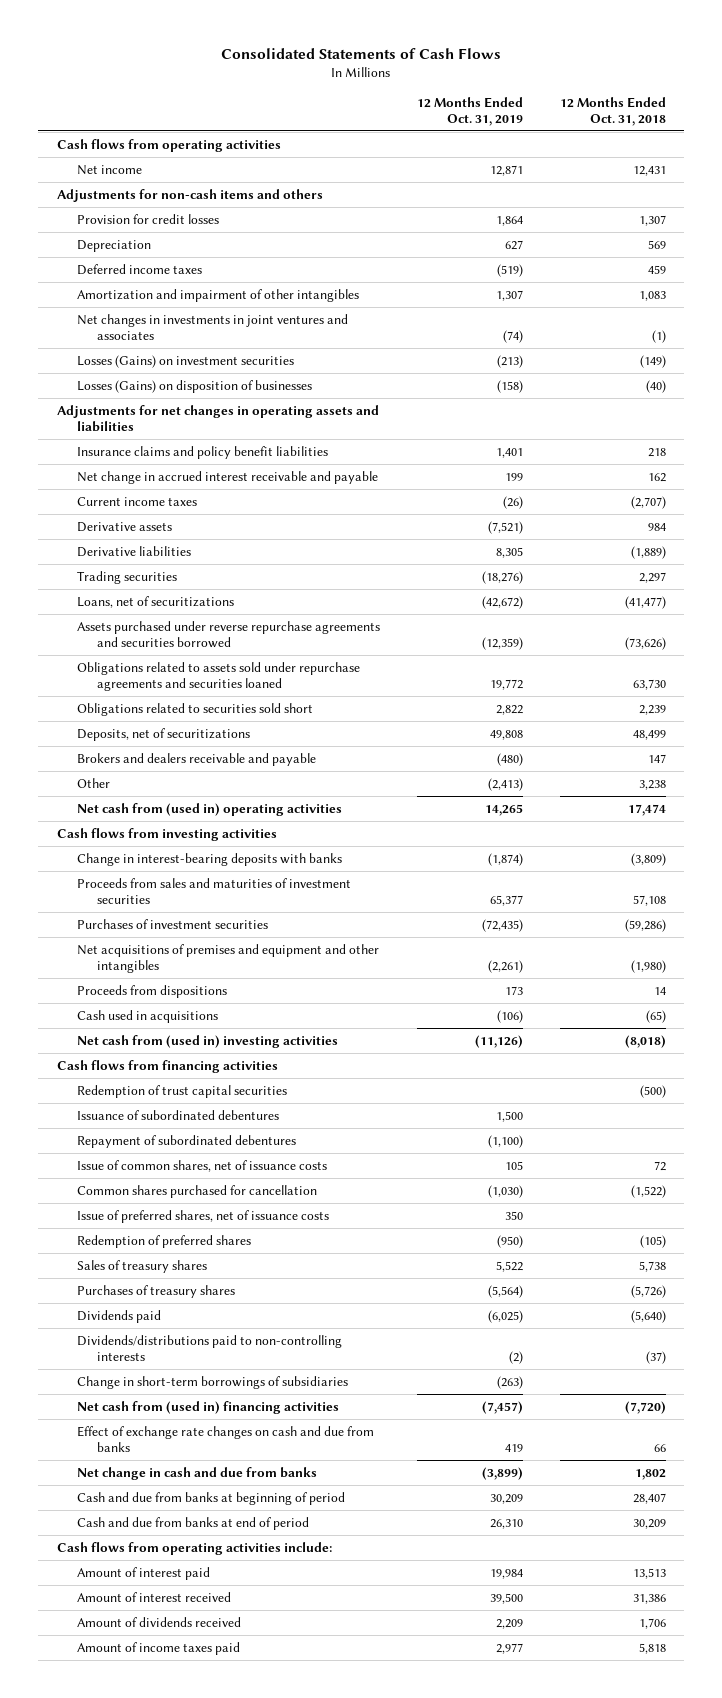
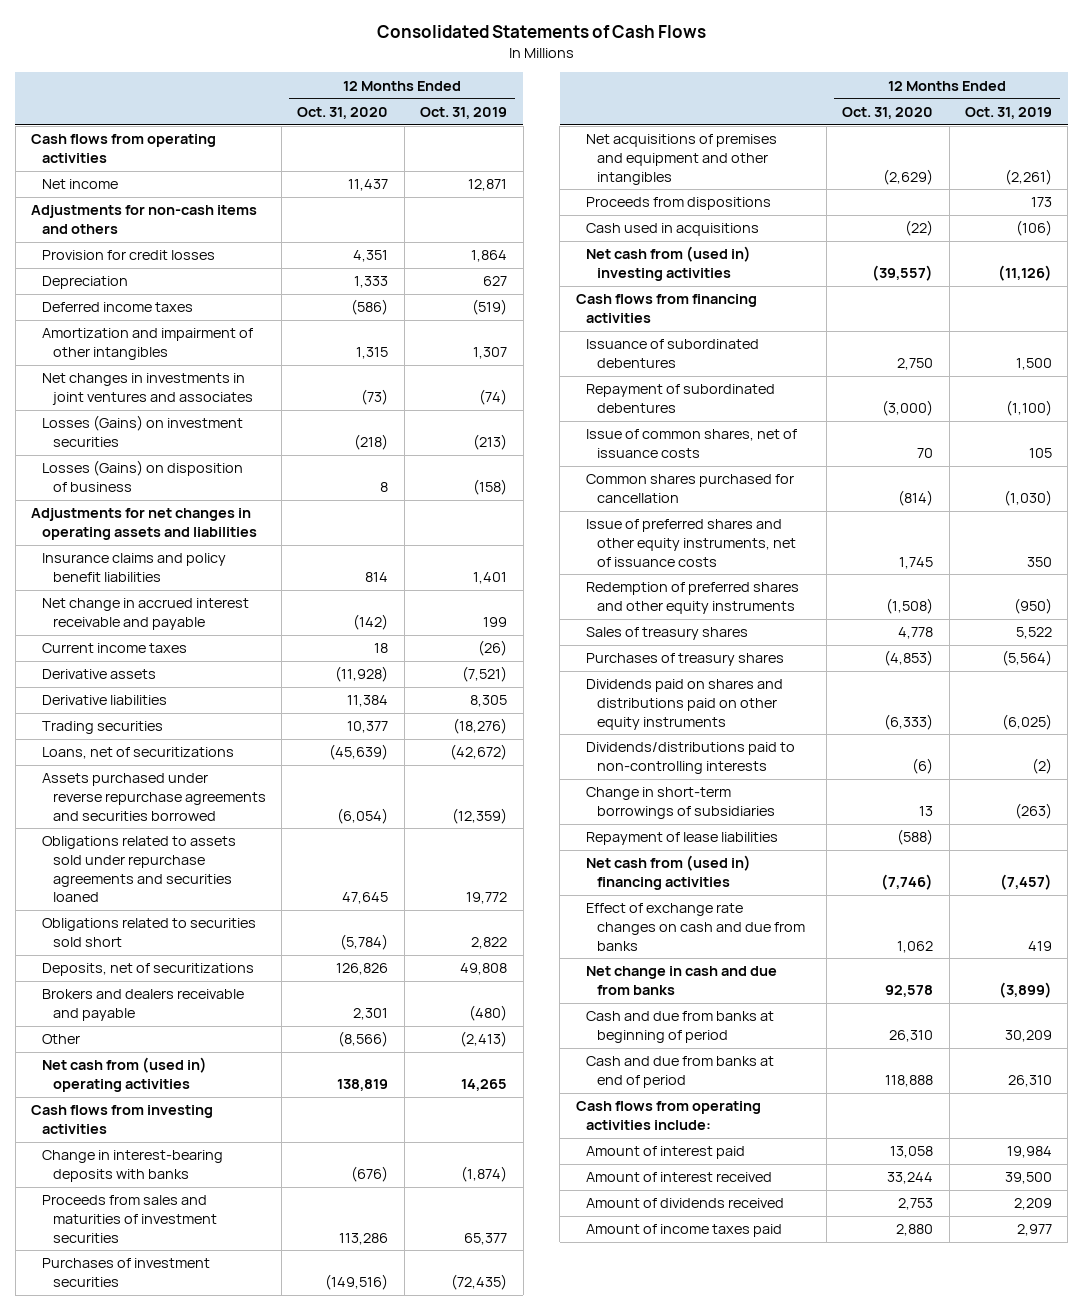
- | 12 Months Ended Oct. 31, 2019 | 12 Months Ended Oct. 31, 2018
+ | 12 Months Ended Oct. 31, 2020 | 12 Months Ended Oct. 31, 2019
- Losses (Gains) on disposition of businesses | (158) | (40)
+ Losses (Gains) on disposition of business | 8 | (158)
- Redemption of trust capital securities | | (500)
- Issue of preferred shares, net of issuance costs | 350 |
- Redemption of preferred shares | (950) | (105)
+ Issue of preferred shares and other equity instruments, net of issuance costs | 1,745 | 350
+ Redemption of preferred shares and other equity instruments | (1,508) | (950)
- Dividends paid | (6,025) | (5,640)
+ Dividends paid on shares and distributions paid on other equity instruments | (6,333) | (6,025)
+ Repayment of lease liabilities | (588) |

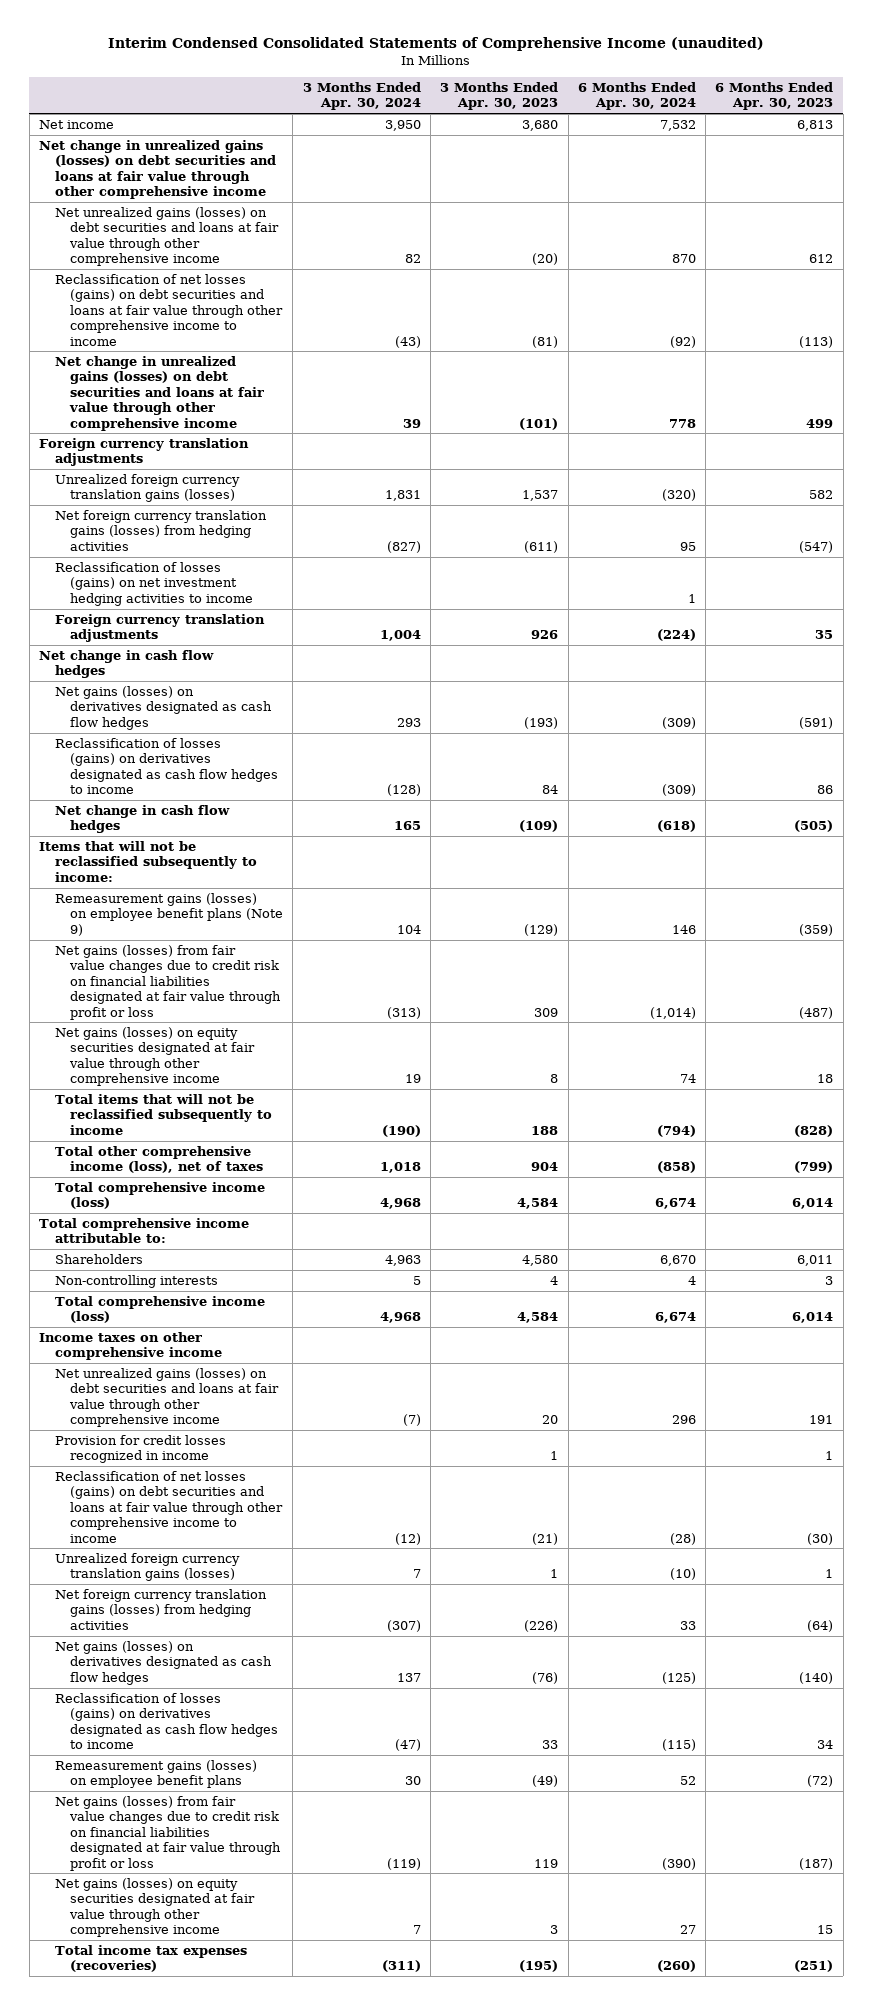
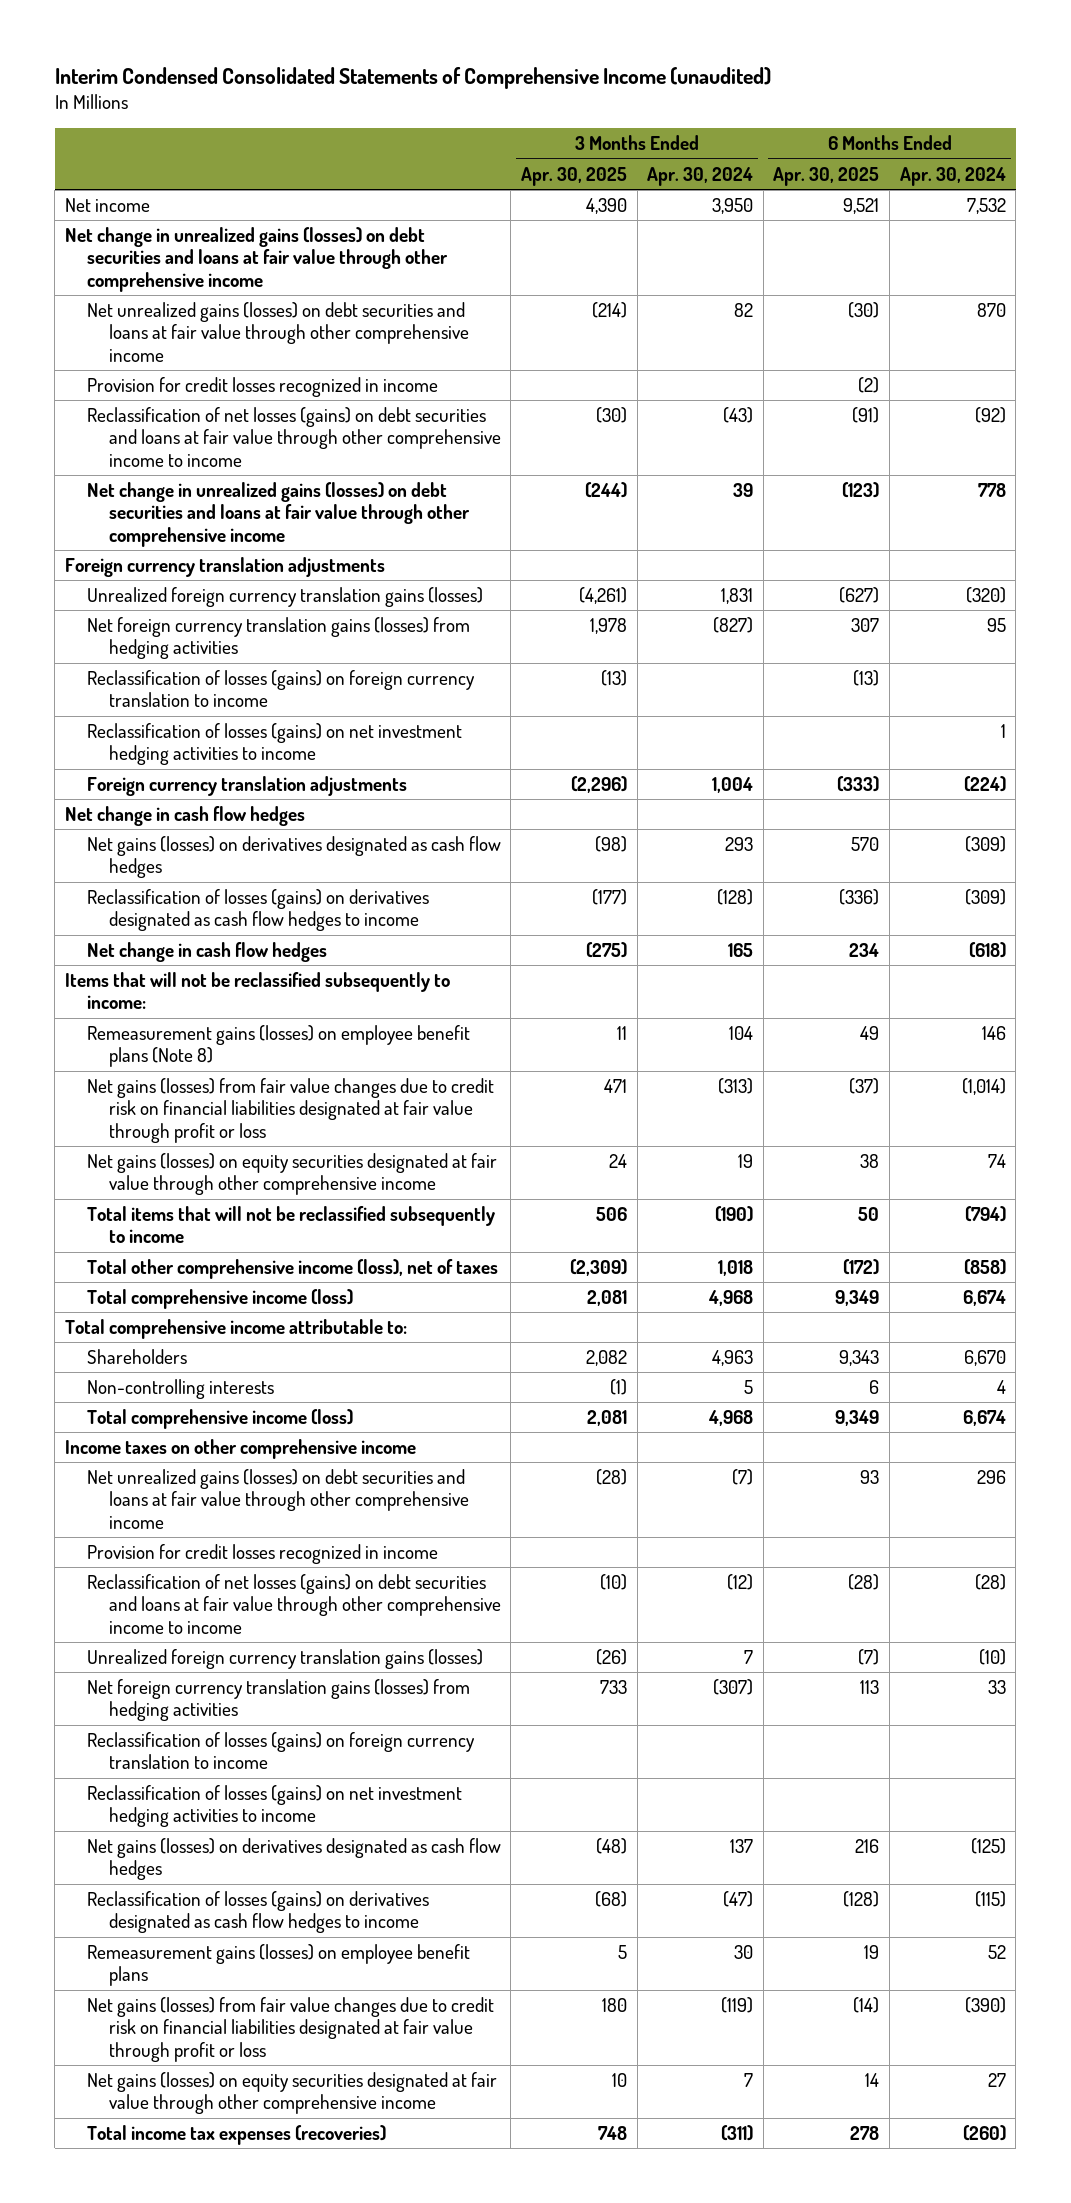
- | 3 Months Ended Apr. 30, 2024 | 3 Months Ended Apr. 30, 2023 | 6 Months Ended Apr. 30, 2024 | 6 Months Ended Apr. 30, 2023
+ | 3 Months Ended Apr. 30, 2025 | 3 Months Ended Apr. 30, 2024 | 6 Months Ended Apr. 30, 2025 | 6 Months Ended Apr. 30, 2024
+ Provision for credit losses recognized in income | | | (2) |
+ Reclassification of losses (gains) on foreign currency translation to income | (13) | | (13) |
- Remeasurement gains (losses) on employee benefit plans (Note 9) | 104 | (129) | 146 | (359)
+ Remeasurement gains (losses) on employee benefit plans (Note 8) | 11 | 104 | 49 | 146
+ Reclassification of losses (gains) on foreign currency translation to income
+ Reclassification of losses (gains) on net investment hedging activities to income

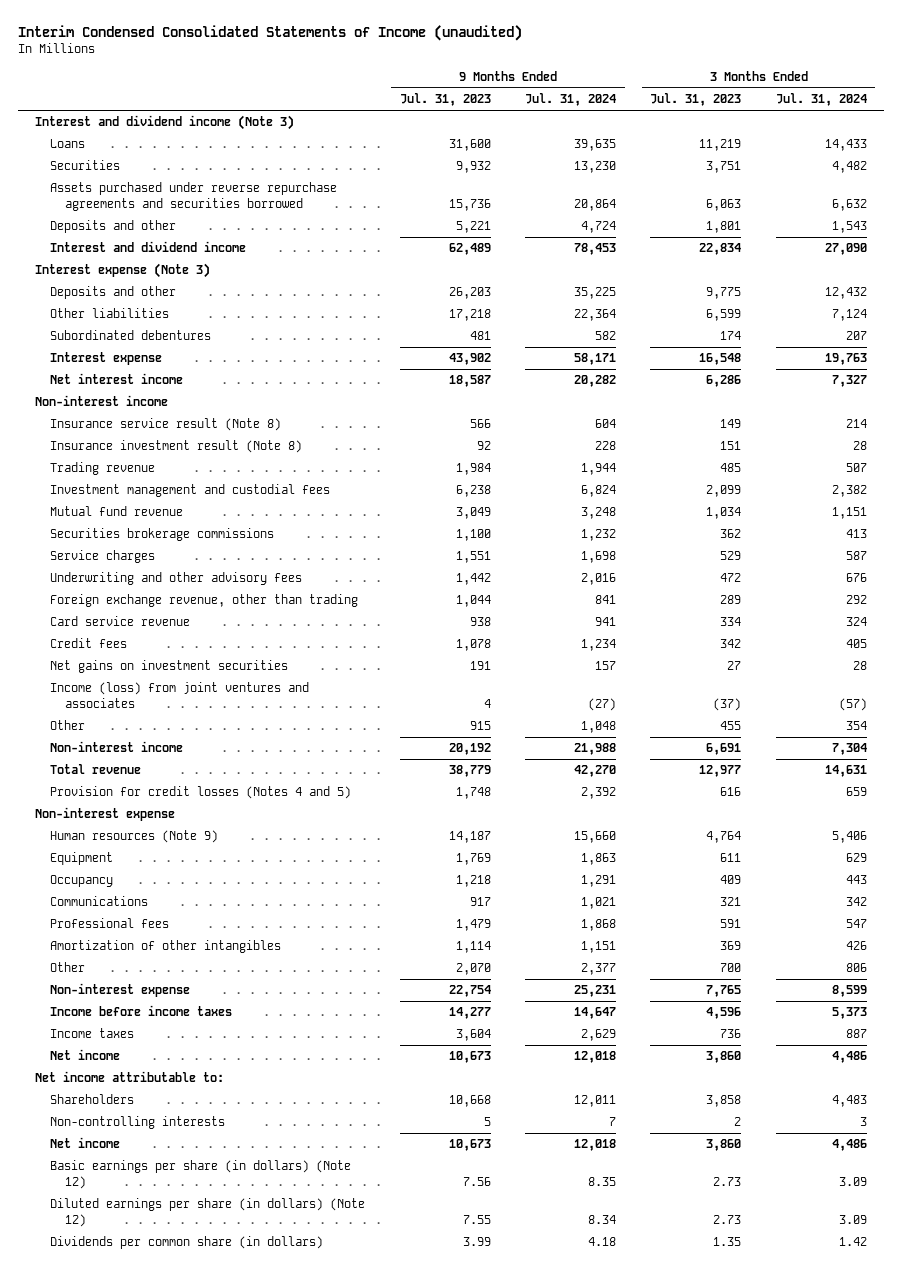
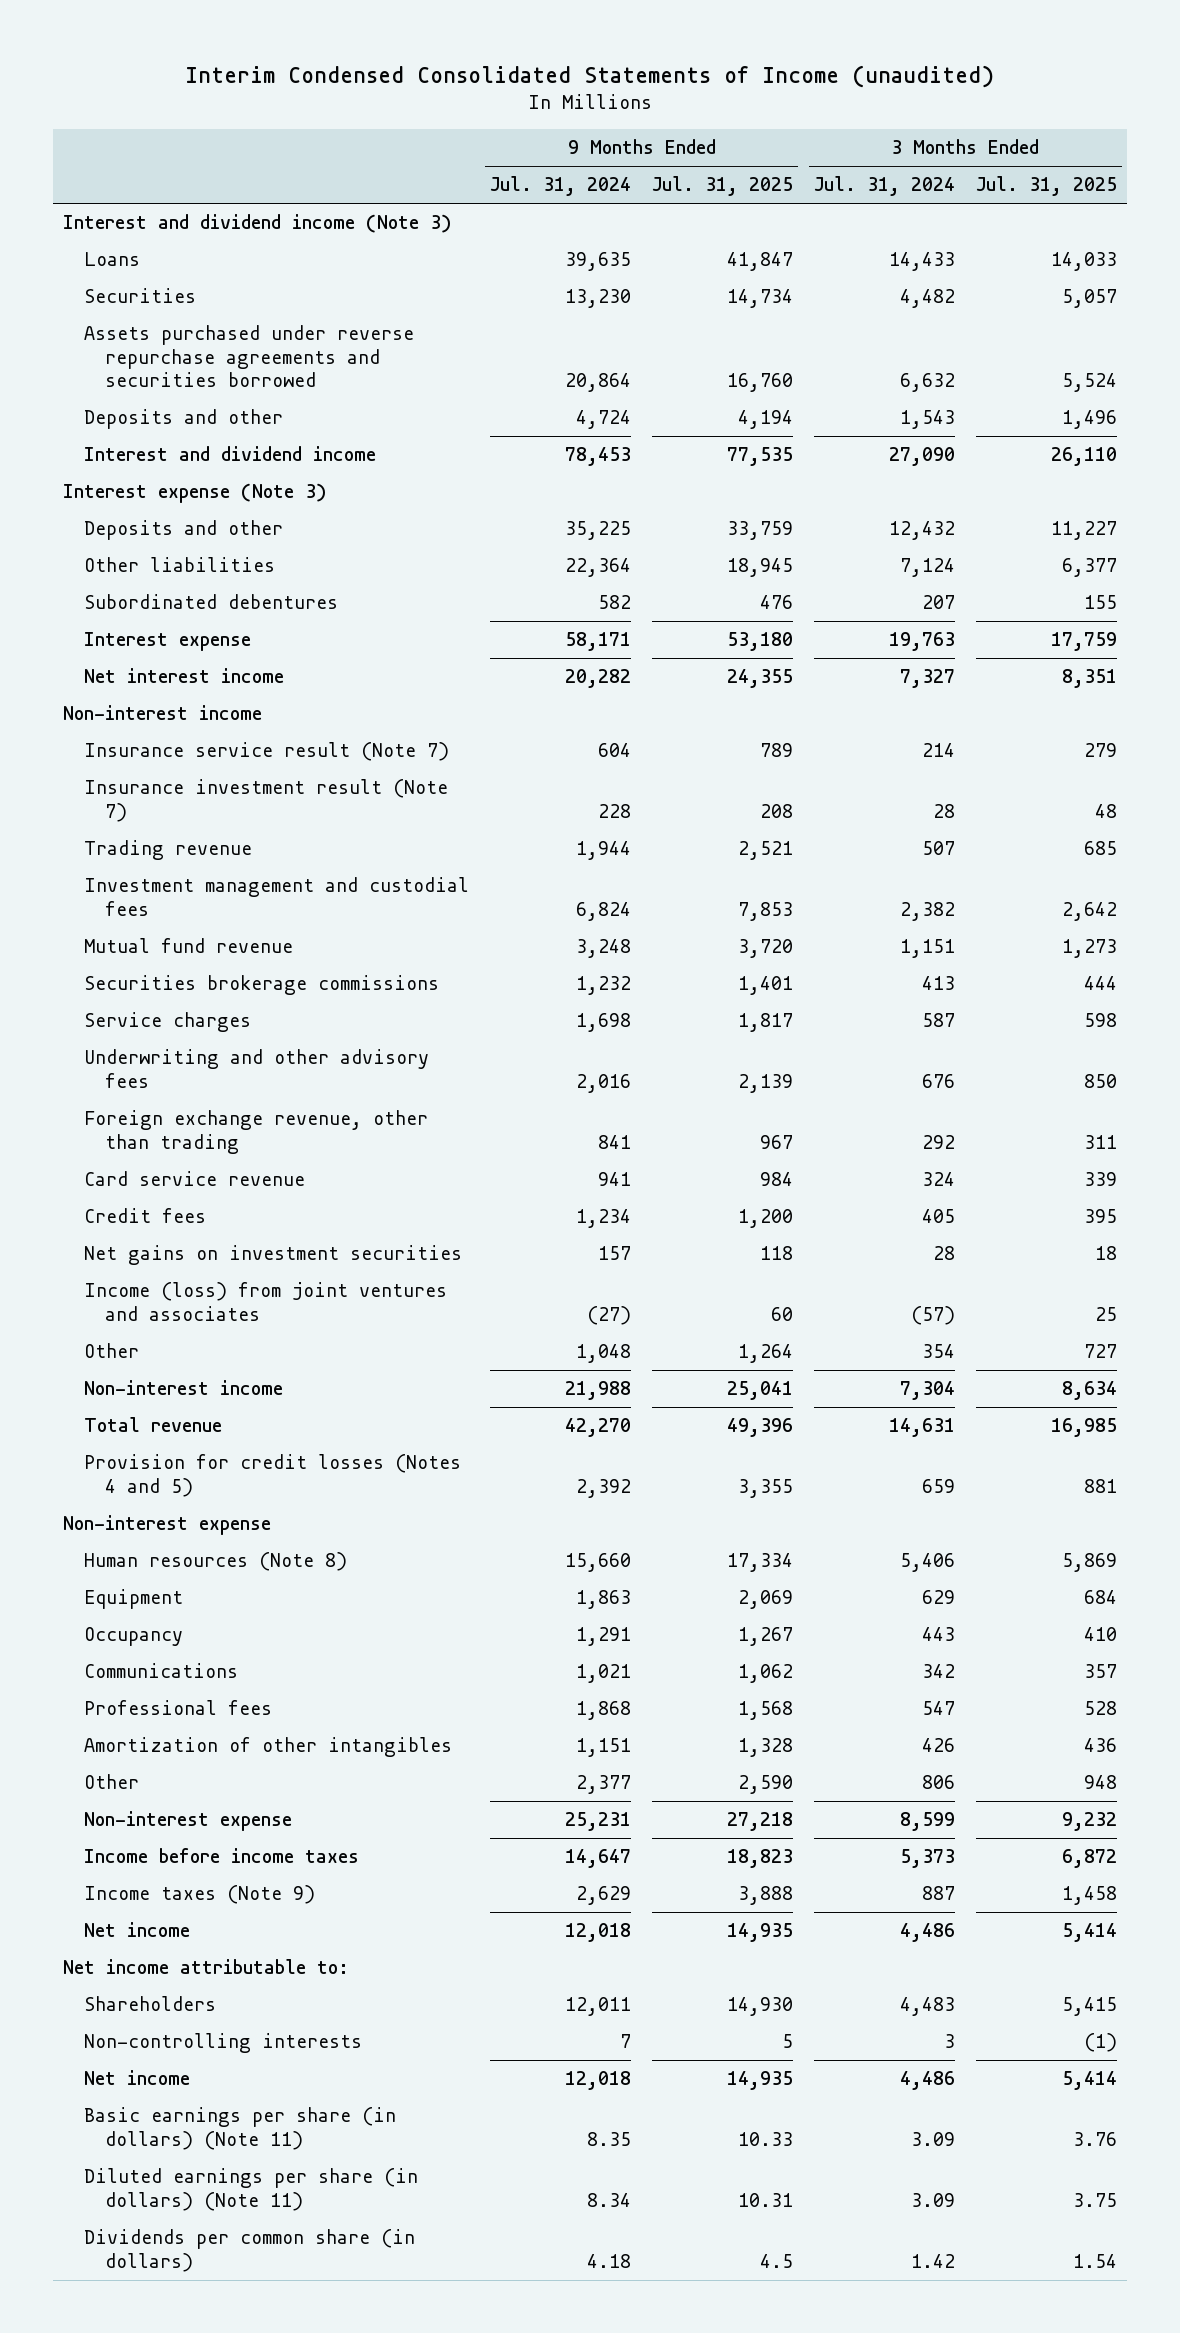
- | 9 Months Ended Jul. 31, 2023 | 9 Months Ended Jul. 31, 2024 | 3 Months Ended Jul. 31, 2023 | 3 Months Ended Jul. 31, 2024
+ | 9 Months Ended Jul. 31, 2024 | 9 Months Ended Jul. 31, 2025 | 3 Months Ended Jul. 31, 2024 | 3 Months Ended Jul. 31, 2025
- Insurance service result (Note 8) | 566 | 604 | 149 | 214
- Insurance investment result (Note 8) | 92 | 228 | 151 | 28
+ Insurance service result (Note 7) | 604 | 789 | 214 | 279
+ Insurance investment result (Note 7) | 228 | 208 | 28 | 48
- Human resources (Note 9) | 14,187 | 15,660 | 4,764 | 5,406
+ Human resources (Note 8) | 15,660 | 17,334 | 5,406 | 5,869
- Income taxes | 3,604 | 2,629 | 736 | 887
+ Income taxes (Note 9) | 2,629 | 3,888 | 887 | 1,458
- Basic earnings per share (in dollars) (Note 12) | 7.56 | 8.35 | 2.73 | 3.09
- Diluted earnings per share (in dollars) (Note 12) | 7.55 | 8.34 | 2.73 | 3.09
+ Basic earnings per share (in dollars) (Note 11) | 8.35 | 10.33 | 3.09 | 3.76
+ Diluted earnings per share (in dollars) (Note 11) | 8.34 | 10.31 | 3.09 | 3.75

